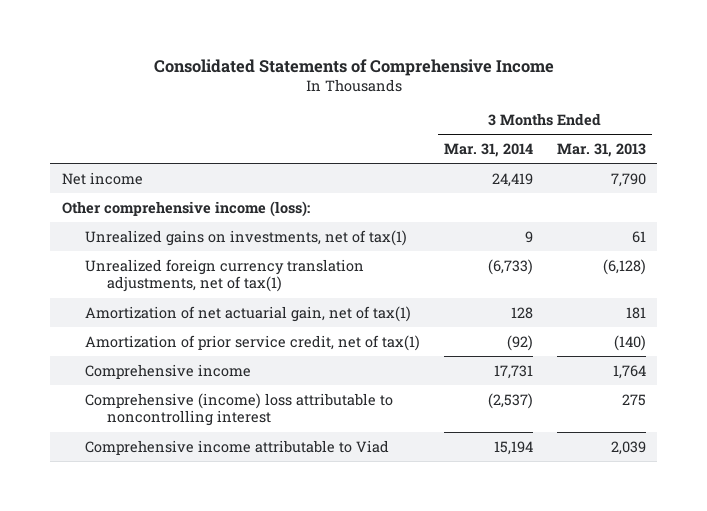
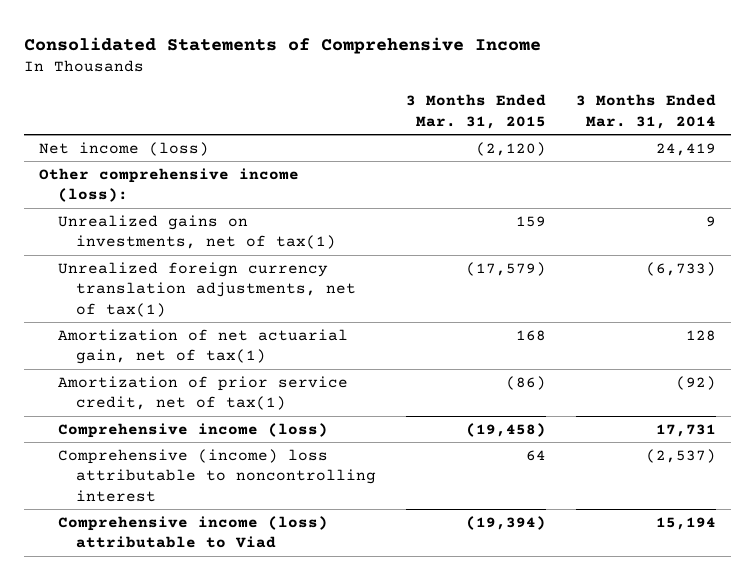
- | 3 Months Ended Mar. 31, 2014 | 3 Months Ended Mar. 31, 2013
+ | 3 Months Ended Mar. 31, 2015 | 3 Months Ended Mar. 31, 2014
- Net income | 24,419 | 7,790
+ Net income (loss) | (2,120) | 24,419
- Comprehensive income | 17,731 | 1,764
+ Comprehensive income (loss) | (19,458) | 17,731
- Comprehensive income attributable to Viad | 15,194 | 2,039
+ Comprehensive income (loss) attributable to Viad | (19,394) | 15,194

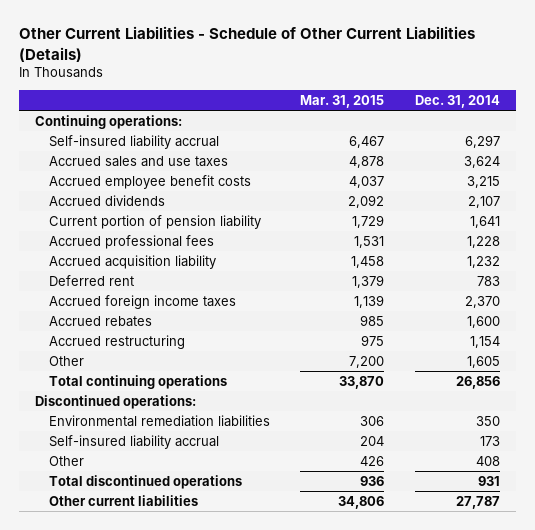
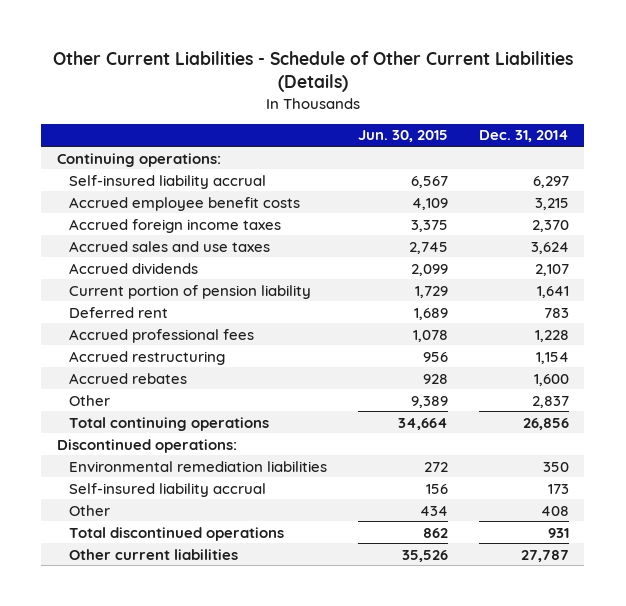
- | Mar. 31, 2015 | Dec. 31, 2014
+ | Jun. 30, 2015 | Dec. 31, 2014
moved up: Accrued foreign income taxes | 3,375 | 2,370
moved down: Accrued sales and use taxes | 2,745 | 3,624
- Accrued acquisition liability | 1,458 | 1,232
moved down: Accrued professional fees | 1,078 | 1,228
- Other | 7,200 | 1,605
moved down: Accrued rebates | 928 | 1,600
+ Other | 9,389 | 2,837

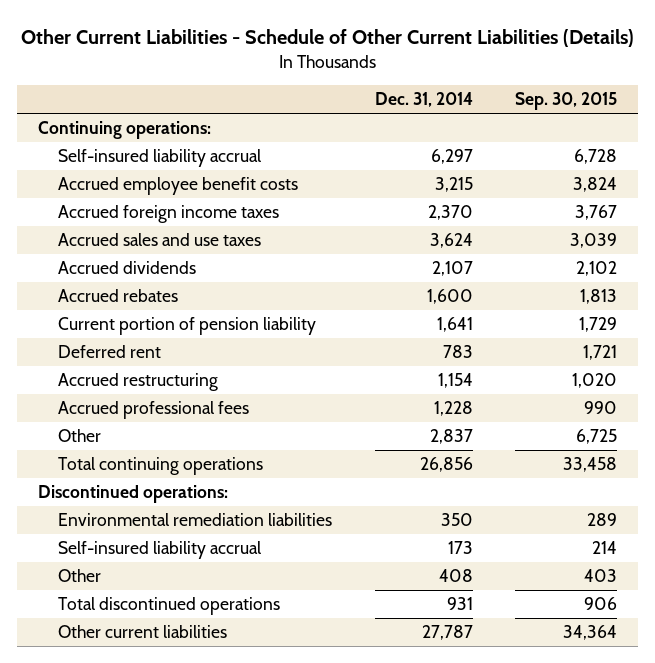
- | Jun. 30, 2015 | Dec. 31, 2014
+ | Dec. 31, 2014 | Sep. 30, 2015
moved up: Accrued rebates | 1,600 | 1,813
moved down: Accrued professional fees | 1,228 | 990

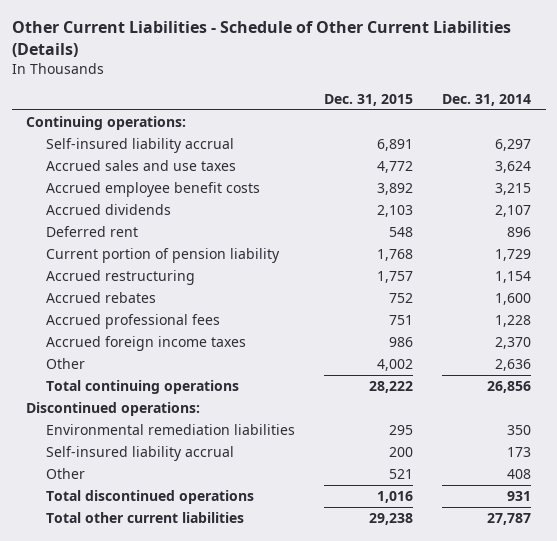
- | Dec. 31, 2014 | Sep. 30, 2015
+ | Dec. 31, 2015 | Dec. 31, 2014
moved down: Accrued employee benefit costs | 3,892 | 3,215
- Current portion of pension liability | 1,641 | 1,729
- Deferred rent | 783 | 1,721
+ Deferred rent | 548 | 896
+ Current portion of pension liability | 1,768 | 1,729
moved down: Accrued rebates | 752 | 1,600
- Other | 2,837 | 6,725
moved down: Accrued foreign income taxes | 986 | 2,370
+ Other | 4,002 | 2,636
- Other current liabilities | 27,787 | 34,364
+ Total other current liabilities | 29,238 | 27,787

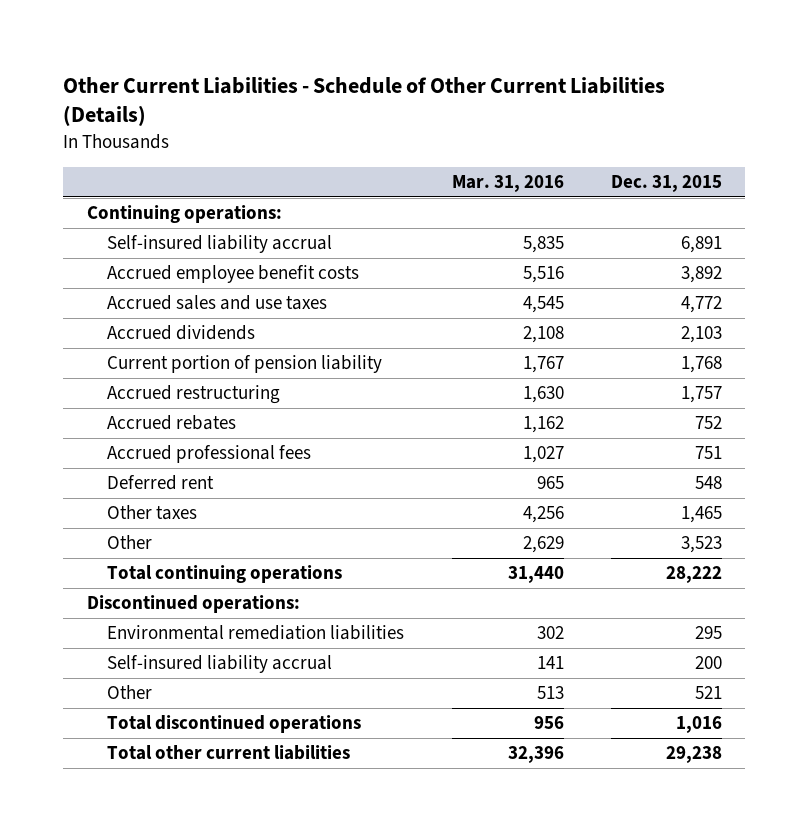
- | Dec. 31, 2015 | Dec. 31, 2014
+ | Mar. 31, 2016 | Dec. 31, 2015
moved down: Accrued sales and use taxes | 4,545 | 4,772
- Accrued foreign income taxes | 986 | 2,370
- Other | 4,002 | 2,636
moved down: Deferred rent | 965 | 548
+ Other taxes | 4,256 | 1,465
+ Other | 2,629 | 3,523

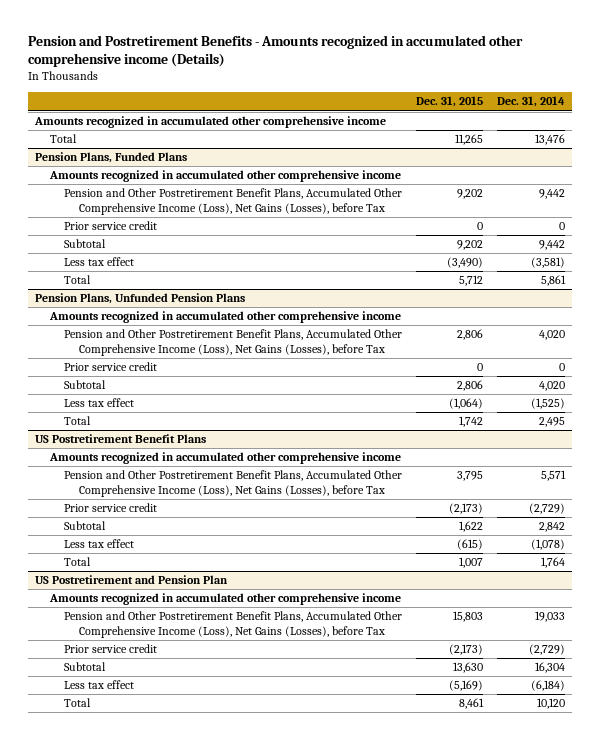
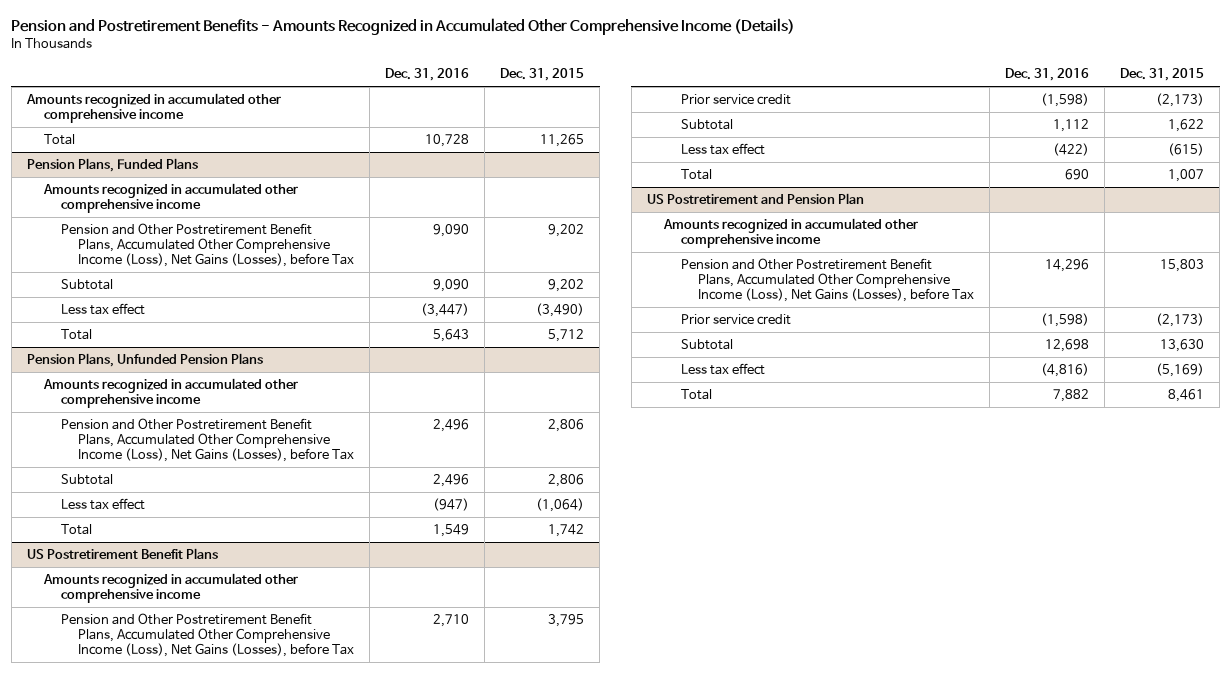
- Pension and Postretirement Benefits - Amounts recognized in accumulated other comprehensive income (Details)
+ Pension and Postretirement Benefits - Amounts Recognized in Accumulated Other Comprehensive Income (Details)
- | Dec. 31, 2015 | Dec. 31, 2014
+ | Dec. 31, 2016 | Dec. 31, 2015
@ Pension Plans, Funded Plans
- Prior service credit | 0 | 0
@ Pension Plans, Unfunded Pension Plans
- Prior service credit | 0 | 0

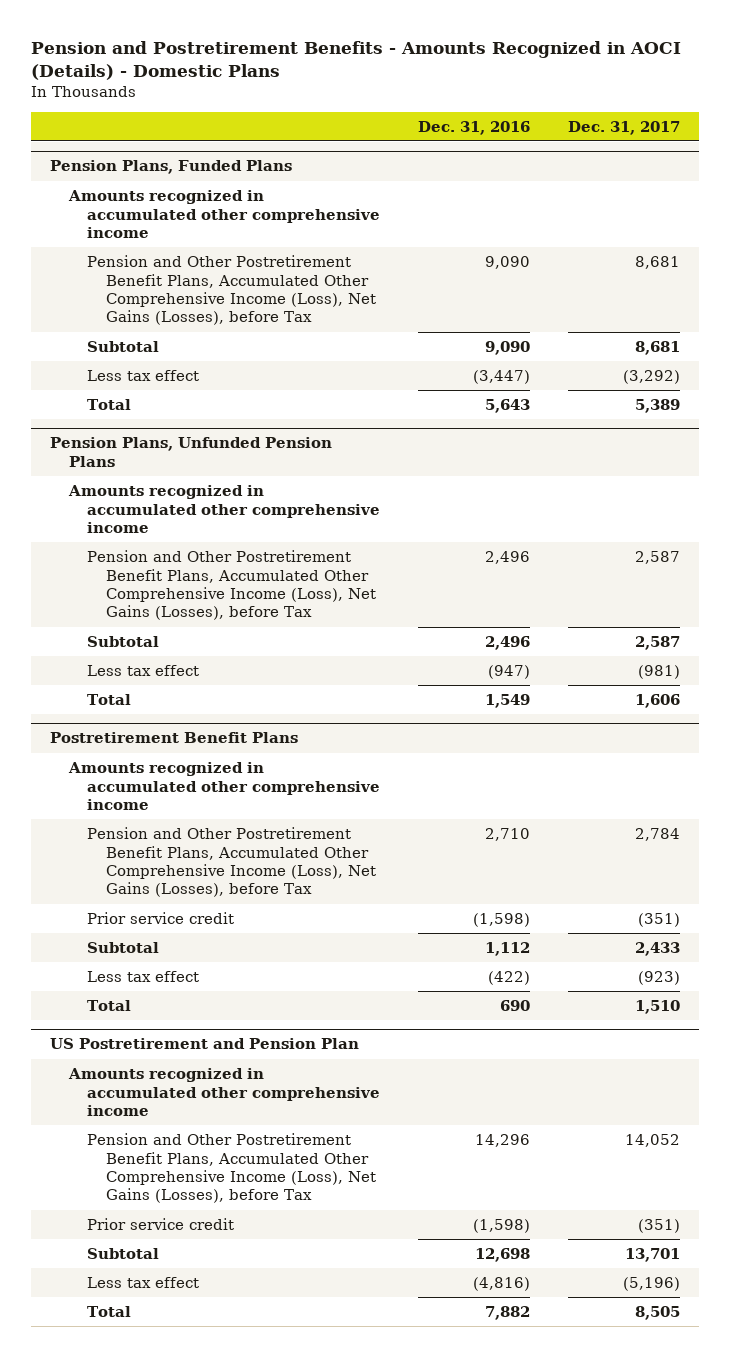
- Pension and Postretirement Benefits - Amounts Recognized in Accumulated Other Comprehensive Income (Details)
+ Pension and Postretirement Benefits - Amounts Recognized in AOCI (Details) - Domestic Plans
- | Dec. 31, 2016 | Dec. 31, 2015
+ | Dec. 31, 2016 | Dec. 31, 2017
- Amounts recognized in accumulated other comprehensive income
- Total | 10,728 | 11,265
- US Postretirement Benefit Plans
+ Postretirement Benefit Plans

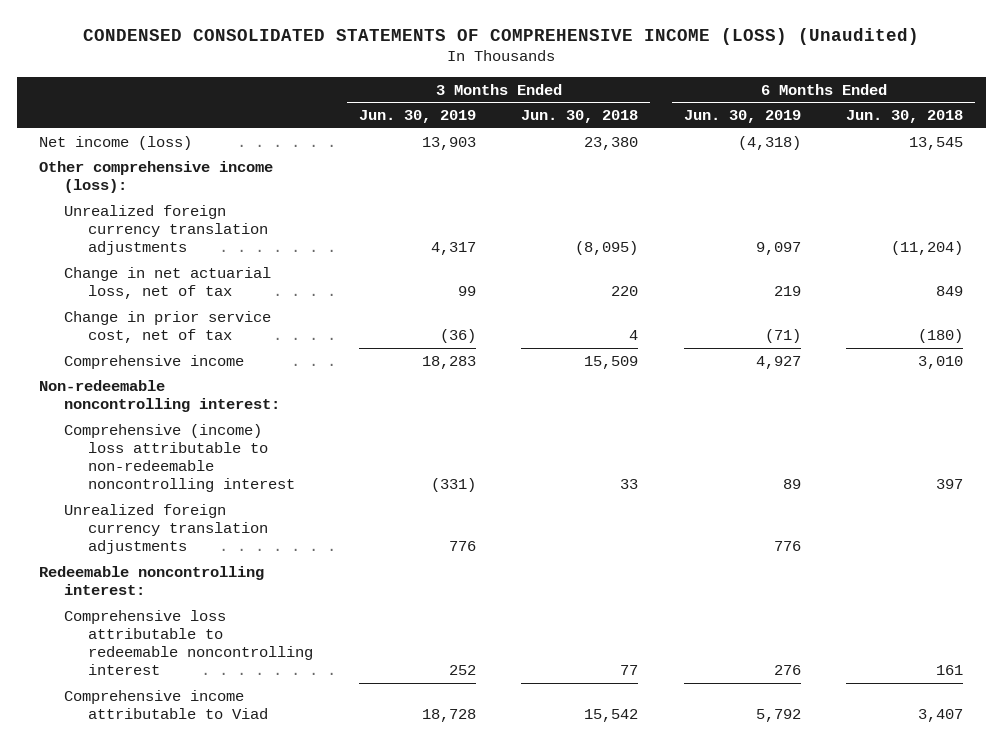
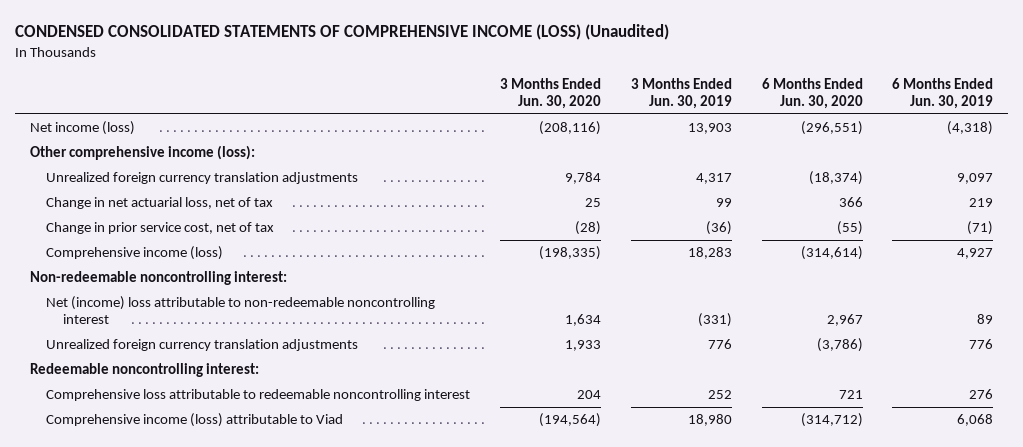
- | 3 Months Ended Jun. 30, 2019 | 3 Months Ended Jun. 30, 2018 | 6 Months Ended Jun. 30, 2019 | 6 Months Ended Jun. 30, 2018
+ | 3 Months Ended Jun. 30, 2020 | 3 Months Ended Jun. 30, 2019 | 6 Months Ended Jun. 30, 2020 | 6 Months Ended Jun. 30, 2019
- Comprehensive income | 18,283 | 15,509 | 4,927 | 3,010
+ Comprehensive income (loss) | (198,335) | 18,283 | (314,614) | 4,927
- Comprehensive (income) loss attributable to non-redeemable noncontrolling interest | (331) | 33 | 89 | 397
+ Net (income) loss attributable to non-redeemable noncontrolling interest | 1,634 | (331) | 2,967 | 89
- Comprehensive income attributable to Viad | 18,728 | 15,542 | 5,792 | 3,407
+ Comprehensive income (loss) attributable to Viad | (194,564) | 18,980 | (314,712) | 6,068

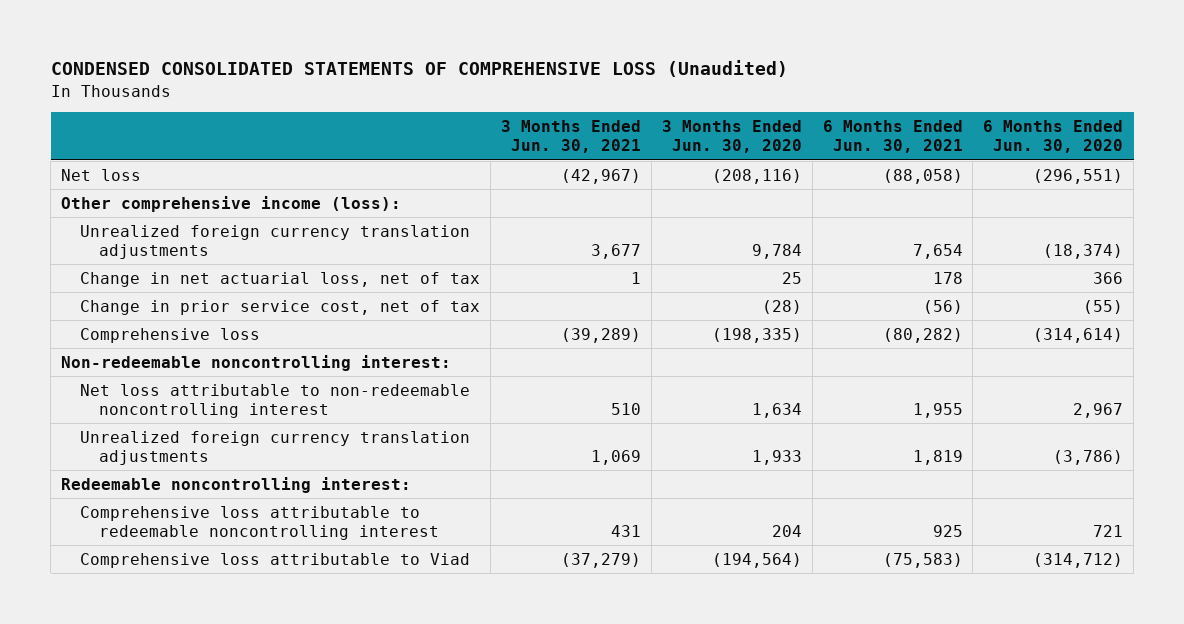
- CONDENSED CONSOLIDATED STATEMENTS OF COMPREHENSIVE INCOME (LOSS) (Unaudited)
+ CONDENSED CONSOLIDATED STATEMENTS OF COMPREHENSIVE LOSS (Unaudited)
- | 3 Months Ended Jun. 30, 2020 | 3 Months Ended Jun. 30, 2019 | 6 Months Ended Jun. 30, 2020 | 6 Months Ended Jun. 30, 2019
+ | 3 Months Ended Jun. 30, 2021 | 3 Months Ended Jun. 30, 2020 | 6 Months Ended Jun. 30, 2021 | 6 Months Ended Jun. 30, 2020
- Net income (loss) | (208,116) | 13,903 | (296,551) | (4,318)
+ Net loss | (42,967) | (208,116) | (88,058) | (296,551)
- Comprehensive income (loss) | (198,335) | 18,283 | (314,614) | 4,927
+ Comprehensive loss | (39,289) | (198,335) | (80,282) | (314,614)
- Net (income) loss attributable to non-redeemable noncontrolling interest | 1,634 | (331) | 2,967 | 89
+ Net loss attributable to non-redeemable noncontrolling interest | 510 | 1,634 | 1,955 | 2,967
- Comprehensive income (loss) attributable to Viad | (194,564) | 18,980 | (314,712) | 6,068
+ Comprehensive loss attributable to Viad | (37,279) | (194,564) | (75,583) | (314,712)

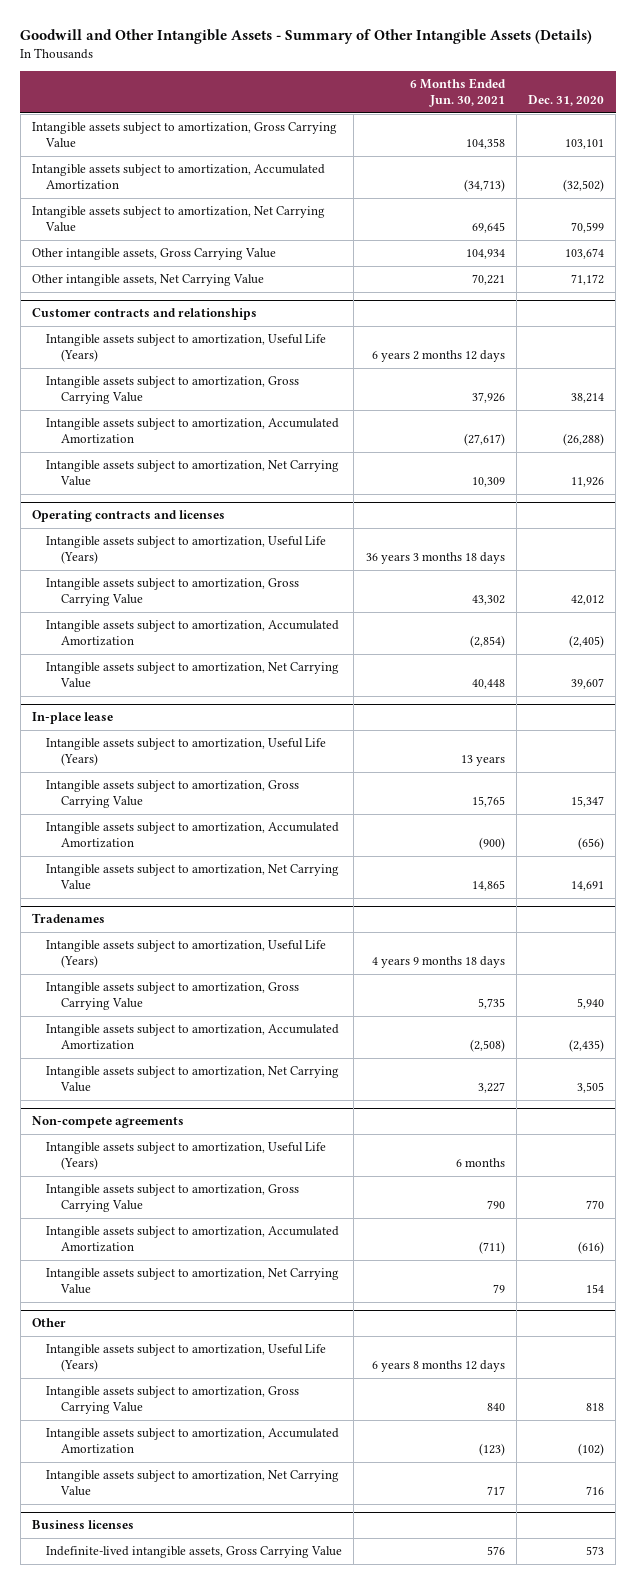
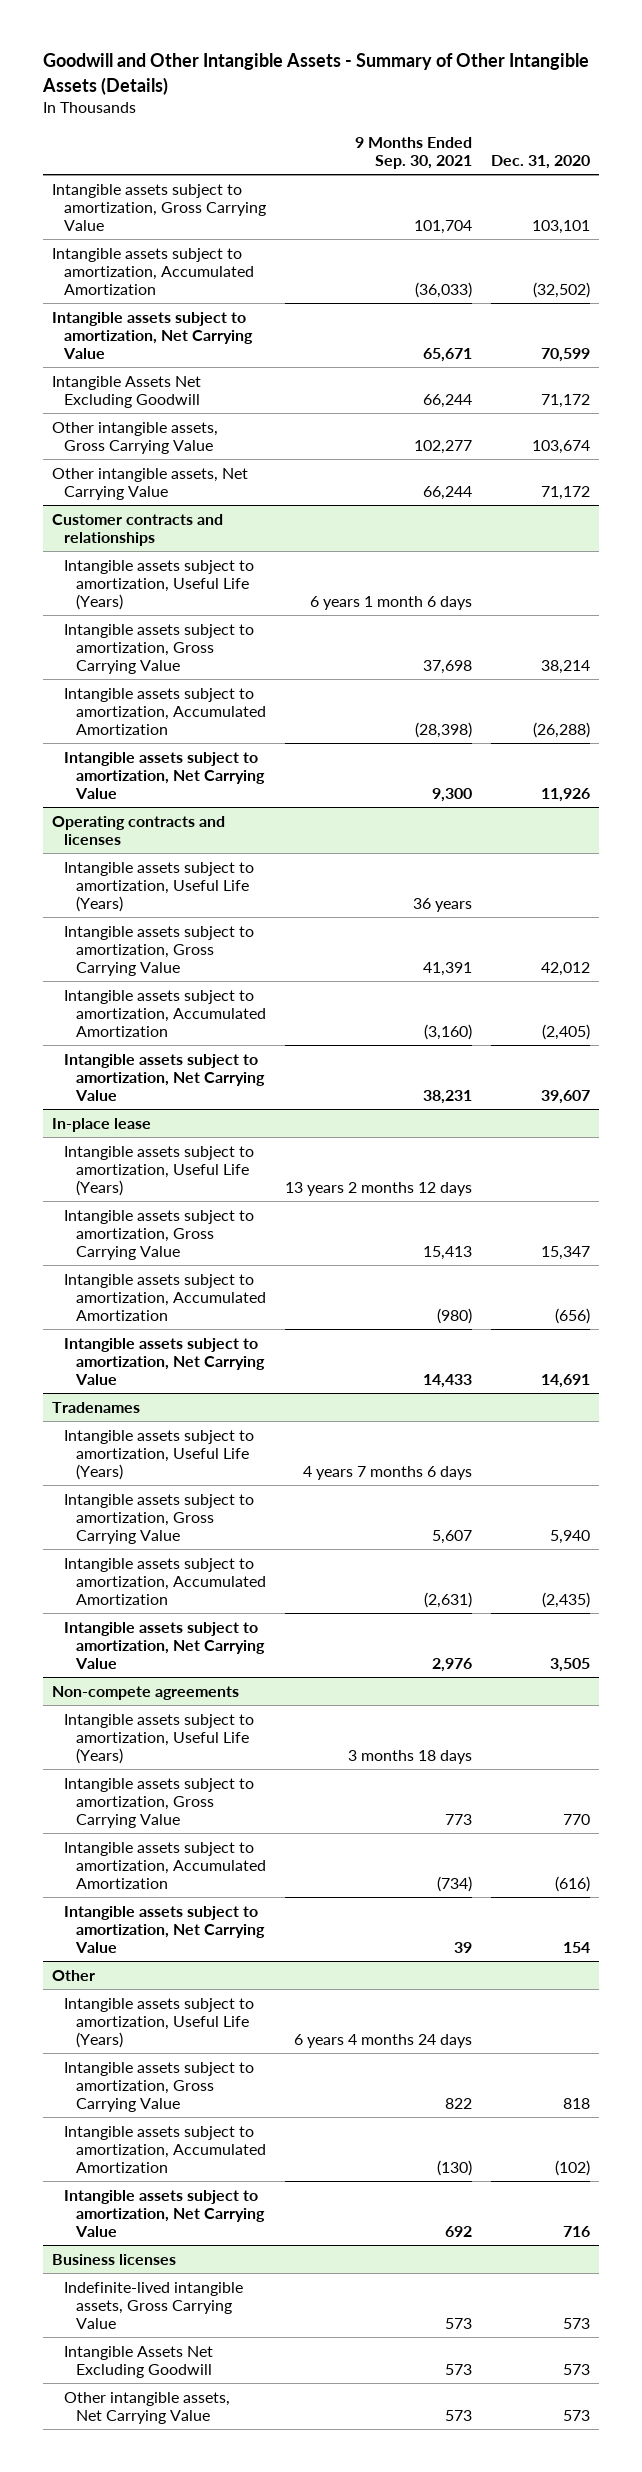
- | 6 Months Ended Jun. 30, 2021 | Dec. 31, 2020
+ | 9 Months Ended Sep. 30, 2021 | Dec. 31, 2020
+ Intangible Assets Net Excluding Goodwill | 66,244 | 71,172
@ Business licenses
+ Intangible Assets Net Excluding Goodwill | 573 | 573
+ Other intangible assets, Net Carrying Value | 573 | 573

